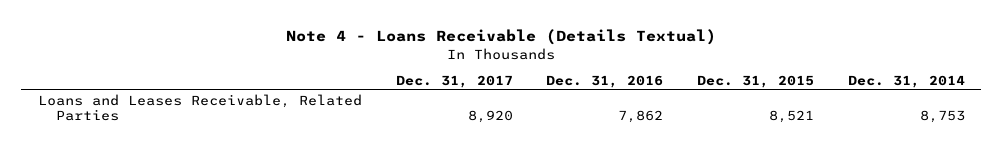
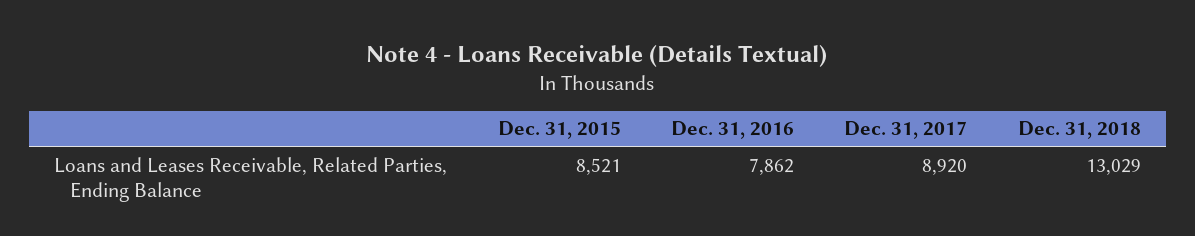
- | Dec. 31, 2017 | Dec. 31, 2016 | Dec. 31, 2015 | Dec. 31, 2014
+ | Dec. 31, 2015 | Dec. 31, 2016 | Dec. 31, 2017 | Dec. 31, 2018
- Loans and Leases Receivable, Related Parties | 8,920 | 7,862 | 8,521 | 8,753
+ Loans and Leases Receivable, Related Parties, Ending Balance | 8,521 | 7,862 | 8,920 | 13,029

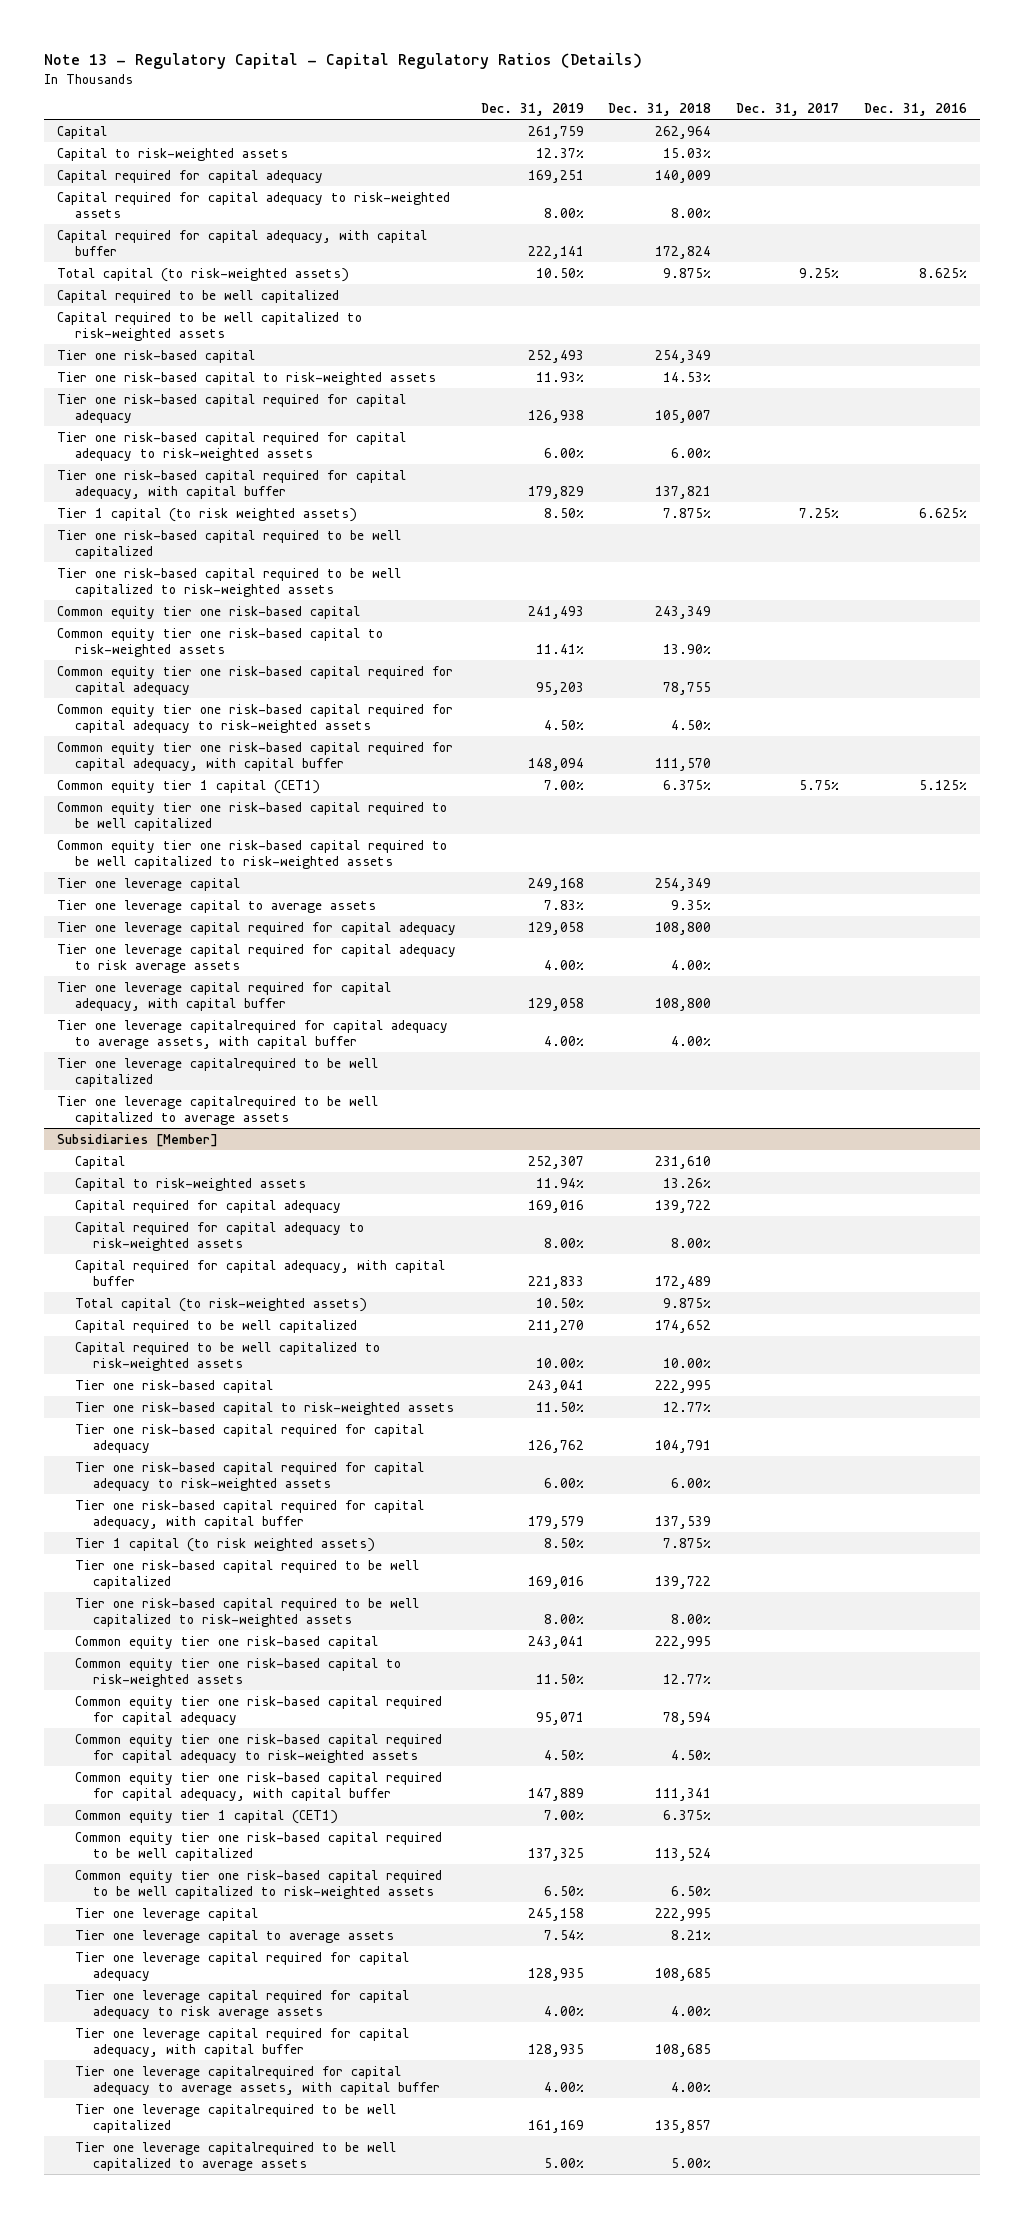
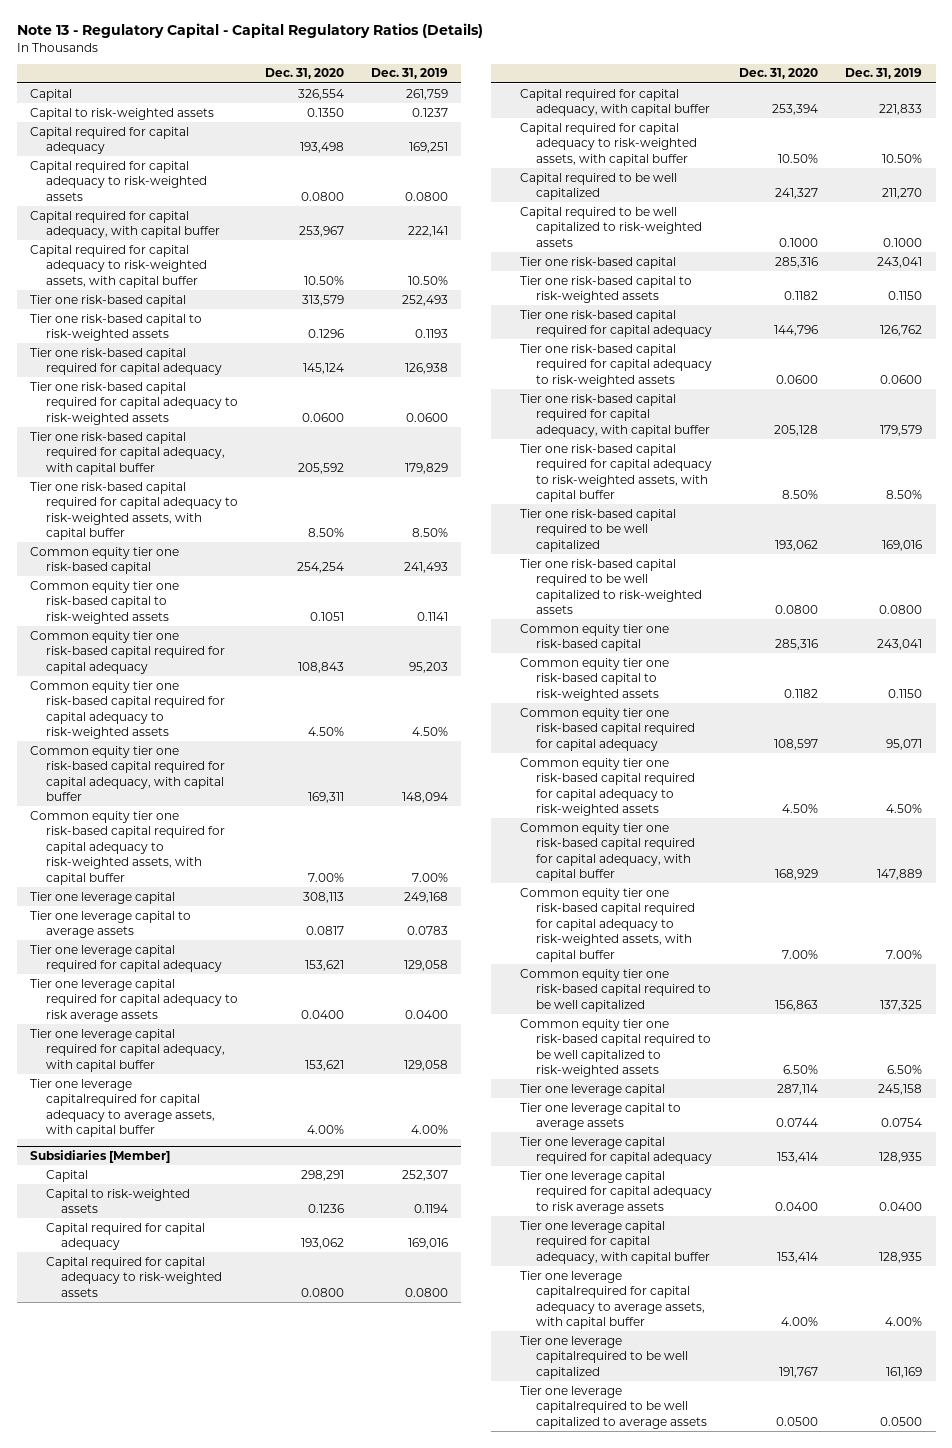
- | Dec. 31, 2019 | Dec. 31, 2018 | Dec. 31, 2017 | Dec. 31, 2016
+ | Dec. 31, 2020 | Dec. 31, 2019
- Capital to risk-weighted assets | 12.37% | 15.03% | |
+ Capital to risk-weighted assets | 0.1350 | 0.1237
- Capital required for capital adequacy to risk-weighted assets | 8.00% | 8.00% | |
+ Capital required for capital adequacy to risk-weighted assets | 0.0800 | 0.0800
- Total capital (to risk-weighted assets) | 10.50% | 9.875% | 9.25% | 8.625%
- Capital required to be well capitalized
- Capital required to be well capitalized to risk-weighted assets
+ Capital required for capital adequacy to risk-weighted assets, with capital buffer | 10.50% | 10.50%
- Tier one risk-based capital to risk-weighted assets | 11.93% | 14.53% | |
+ Tier one risk-based capital to risk-weighted assets | 0.1296 | 0.1193
- Tier one risk-based capital required for capital adequacy to risk-weighted assets | 6.00% | 6.00% | |
+ Tier one risk-based capital required for capital adequacy to risk-weighted assets | 0.0600 | 0.0600
- Tier 1 capital (to risk weighted assets) | 8.50% | 7.875% | 7.25% | 6.625%
- Tier one risk-based capital required to be well capitalized
- Tier one risk-based capital required to be well capitalized to risk-weighted assets
+ Tier one risk-based capital required for capital adequacy to risk-weighted assets, with capital buffer | 8.50% | 8.50%
- Common equity tier one risk-based capital to risk-weighted assets | 11.41% | 13.90% | |
+ Common equity tier one risk-based capital to risk-weighted assets | 0.1051 | 0.1141
- Common equity tier 1 capital (CET1) | 7.00% | 6.375% | 5.75% | 5.125%
- Common equity tier one risk-based capital required to be well capitalized
- Common equity tier one risk-based capital required to be well capitalized to risk-weighted assets
+ Common equity tier one risk-based capital required for capital adequacy to risk-weighted assets, with capital buffer | 7.00% | 7.00%
- Tier one leverage capital to average assets | 7.83% | 9.35% | |
+ Tier one leverage capital to average assets | 0.0817 | 0.0783
- Tier one leverage capital required for capital adequacy to risk average assets | 4.00% | 4.00% | |
+ Tier one leverage capital required for capital adequacy to risk average assets | 0.0400 | 0.0400
- Tier one leverage capitalrequired to be well capitalized
- Tier one leverage capitalrequired to be well capitalized to average assets
@ Subsidiaries [Member]
- Capital to risk-weighted assets | 11.94% | 13.26% | |
+ Capital to risk-weighted assets | 0.1236 | 0.1194
- Capital required for capital adequacy to risk-weighted assets | 8.00% | 8.00% | |
+ Capital required for capital adequacy to risk-weighted assets | 0.0800 | 0.0800
- Total capital (to risk-weighted assets) | 10.50% | 9.875% | |
+ Capital required for capital adequacy to risk-weighted assets, with capital buffer | 10.50% | 10.50%
- Capital required to be well capitalized to risk-weighted assets | 10.00% | 10.00% | |
+ Capital required to be well capitalized to risk-weighted assets | 0.1000 | 0.1000
- Tier one risk-based capital to risk-weighted assets | 11.50% | 12.77% | |
+ Tier one risk-based capital to risk-weighted assets | 0.1182 | 0.1150
- Tier one risk-based capital required for capital adequacy to risk-weighted assets | 6.00% | 6.00% | |
+ Tier one risk-based capital required for capital adequacy to risk-weighted assets | 0.0600 | 0.0600
- Tier 1 capital (to risk weighted assets) | 8.50% | 7.875% | |
+ Tier one risk-based capital required for capital adequacy to risk-weighted assets, with capital buffer | 8.50% | 8.50%
- Tier one risk-based capital required to be well capitalized to risk-weighted assets | 8.00% | 8.00% | |
+ Tier one risk-based capital required to be well capitalized to risk-weighted assets | 0.0800 | 0.0800
- Common equity tier one risk-based capital to risk-weighted assets | 11.50% | 12.77% | |
+ Common equity tier one risk-based capital to risk-weighted assets | 0.1182 | 0.1150
- Common equity tier 1 capital (CET1) | 7.00% | 6.375% | |
+ Common equity tier one risk-based capital required for capital adequacy to risk-weighted assets, with capital buffer | 7.00% | 7.00%
- Tier one leverage capital to average assets | 7.54% | 8.21% | |
+ Tier one leverage capital to average assets | 0.0744 | 0.0754
- Tier one leverage capital required for capital adequacy to risk average assets | 4.00% | 4.00% | |
+ Tier one leverage capital required for capital adequacy to risk average assets | 0.0400 | 0.0400
- Tier one leverage capitalrequired to be well capitalized to average assets | 5.00% | 5.00% | |
+ Tier one leverage capitalrequired to be well capitalized to average assets | 0.0500 | 0.0500

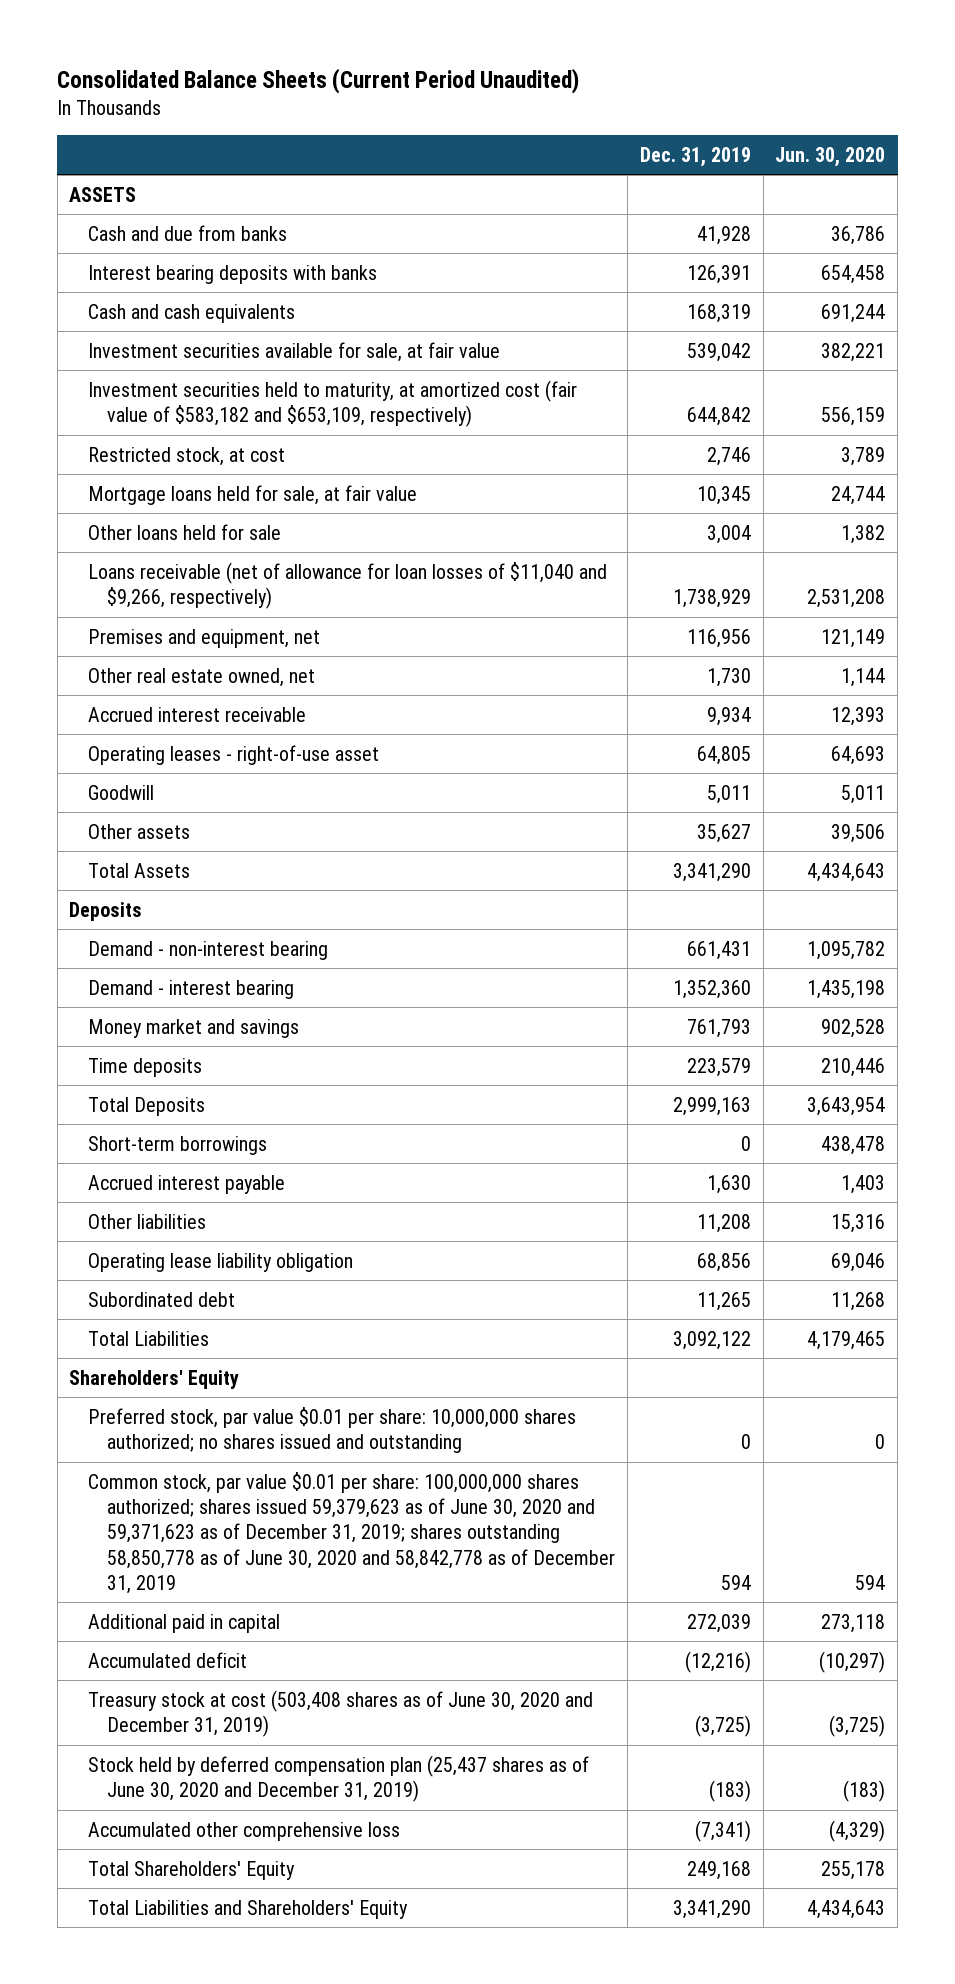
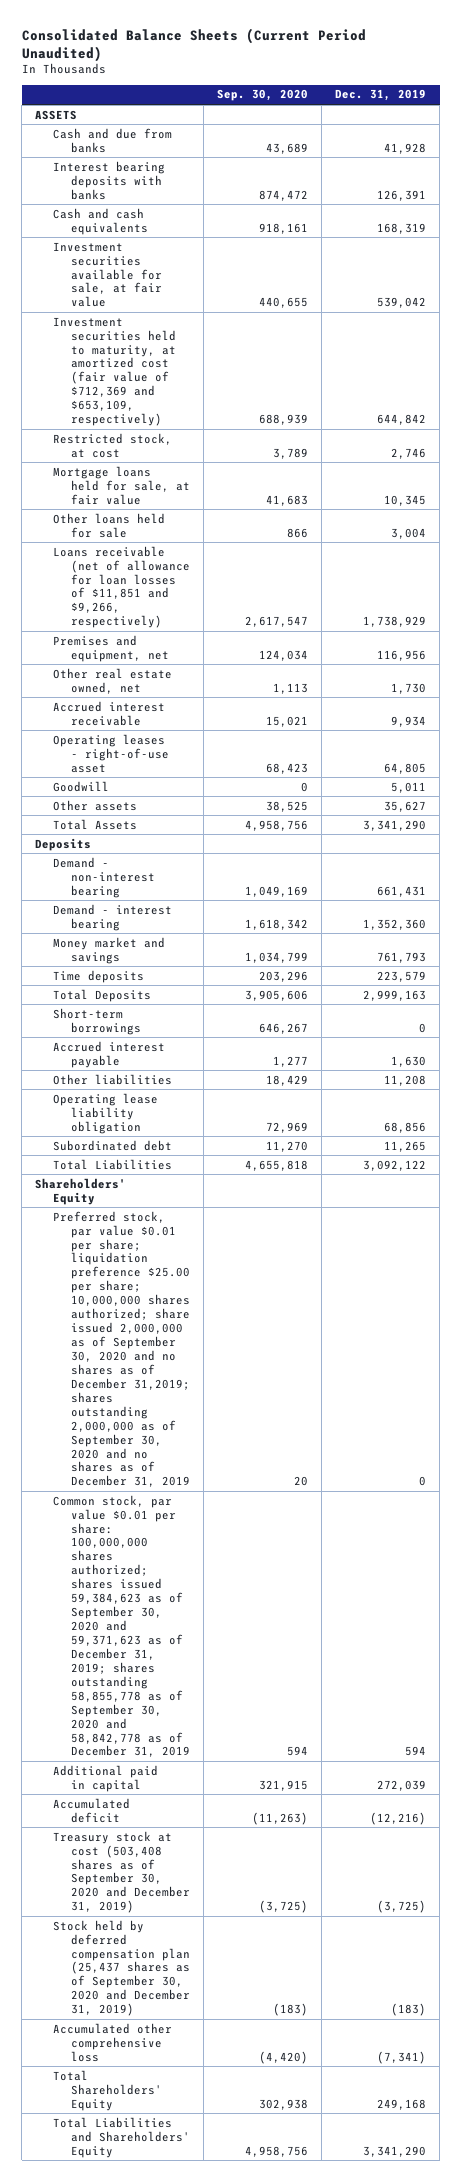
- | Dec. 31, 2019 | Jun. 30, 2020
+ | Sep. 30, 2020 | Dec. 31, 2019
- Investment securities held to maturity, at amortized cost (fair value of $583,182 and $653,109, respectively) | 644,842 | 556,159
+ Investment securities held to maturity, at amortized cost (fair value of $712,369 and $653,109, respectively) | 688,939 | 644,842
- Loans receivable (net of allowance for loan losses of $11,040 and $9,266, respectively) | 1,738,929 | 2,531,208
+ Loans receivable (net of allowance for loan losses of $11,851 and $9,266, respectively) | 2,617,547 | 1,738,929
- Preferred stock, par value $0.01 per share: 10,000,000 shares authorized; no shares issued and outstanding | 0 | 0
- Common stock, par value $0.01 per share: 100,000,000 shares authorized; shares issued 59,379,623 as of June 30, 2020 and 59,371,623 as of December 31, 2019; shares outstanding 58,850,778 as of June 30, 2020 and 58,842,778 as of December 31, 2019 | 594 | 594
+ Preferred stock, par value $0.01 per share; liquidation preference $25.00 per share; 10,000,000 shares authorized; share issued 2,000,000 as of September 30, 2020 and no shares as of December 31,2019; shares outstanding 2,000,000 as of September 30, 2020 and no shares as of December 31, 2019 | 20 | 0
+ Common stock, par value $0.01 per share: 100,000,000 shares authorized; shares issued 59,384,623 as of September 30, 2020 and 59,371,623 as of December 31, 2019; shares outstanding 58,855,778 as of September 30, 2020 and 58,842,778 as of December 31, 2019 | 594 | 594
- Treasury stock at cost (503,408 shares as of June 30, 2020 and December 31, 2019) | (3,725) | (3,725)
- Stock held by deferred compensation plan (25,437 shares as of June 30, 2020 and December 31, 2019) | (183) | (183)
+ Treasury stock at cost (503,408 shares as of September 30, 2020 and December 31, 2019) | (3,725) | (3,725)
+ Stock held by deferred compensation plan (25,437 shares as of September 30, 2020 and December 31, 2019) | (183) | (183)

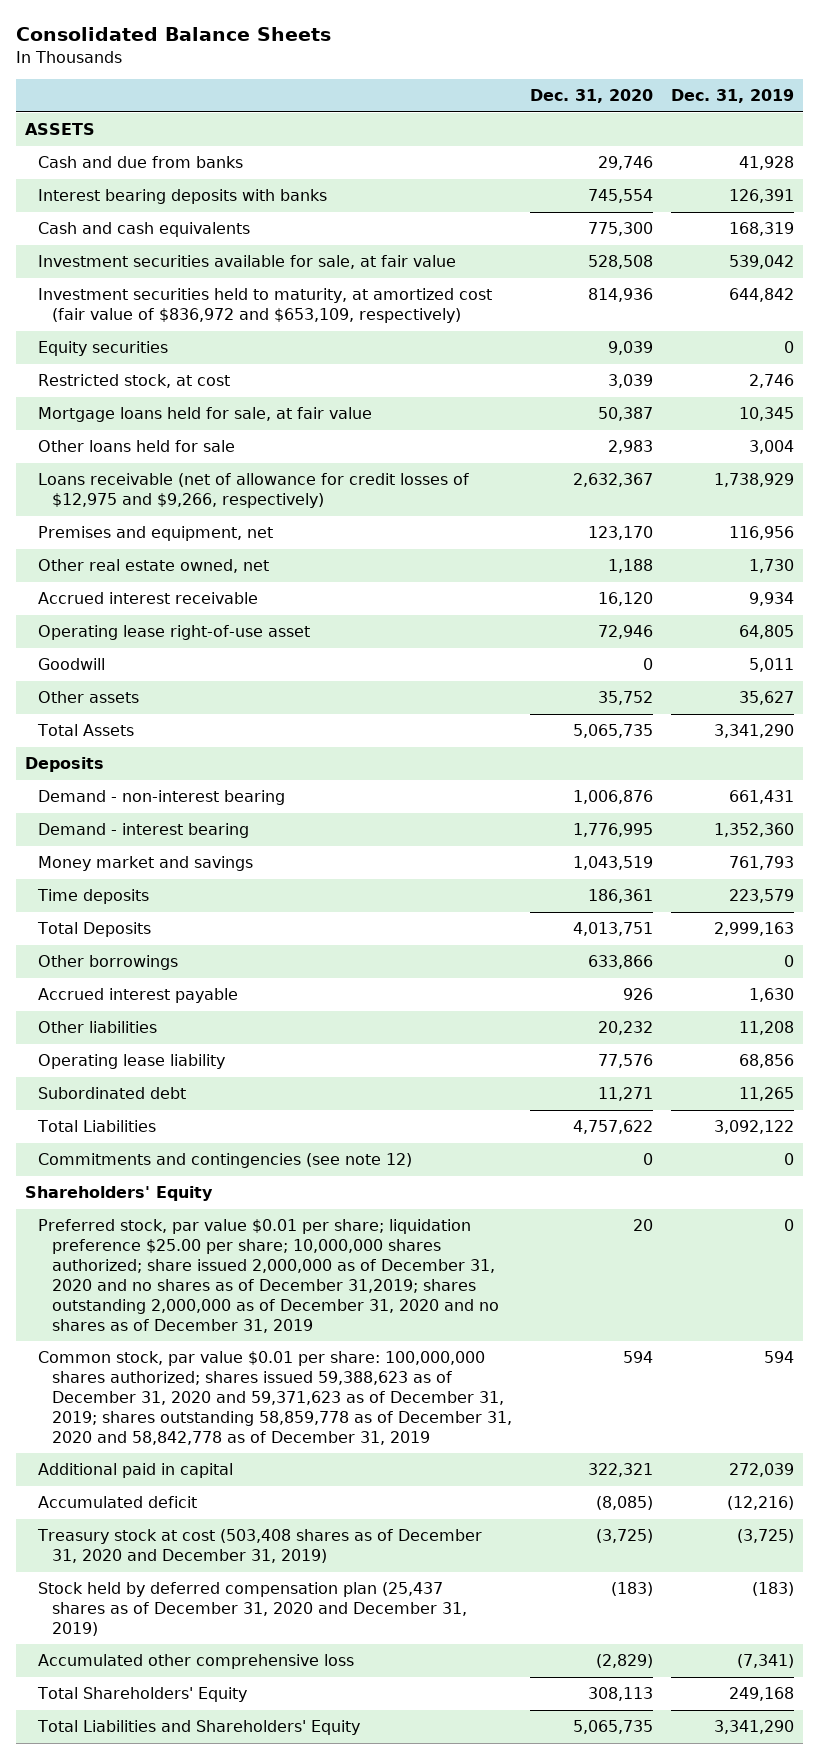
- Consolidated Balance Sheets (Current Period Unaudited)
+ Consolidated Balance Sheets
- | Sep. 30, 2020 | Dec. 31, 2019
+ | Dec. 31, 2020 | Dec. 31, 2019
- Investment securities held to maturity, at amortized cost (fair value of $712,369 and $653,109, respectively) | 688,939 | 644,842
+ Investment securities held to maturity, at amortized cost (fair value of $836,972 and $653,109, respectively) | 814,936 | 644,842
+ Equity securities | 9,039 | 0
- Loans receivable (net of allowance for loan losses of $11,851 and $9,266, respectively) | 2,617,547 | 1,738,929
+ Loans receivable (net of allowance for credit losses of $12,975 and $9,266, respectively) | 2,632,367 | 1,738,929
- Operating leases - right-of-use asset | 68,423 | 64,805
+ Operating lease right-of-use asset | 72,946 | 64,805
- Short-term borrowings | 646,267 | 0
+ Other borrowings | 633,866 | 0
- Operating lease liability obligation | 72,969 | 68,856
+ Operating lease liability | 77,576 | 68,856
+ Commitments and contingencies (see note 12) | 0 | 0
- Preferred stock, par value $0.01 per share; liquidation preference $25.00 per share; 10,000,000 shares authorized; share issued 2,000,000 as of September 30, 2020 and no shares as of December 31,2019; shares outstanding 2,000,000 as of September 30, 2020 and no shares as of December 31, 2019 | 20 | 0
- Common stock, par value $0.01 per share: 100,000,000 shares authorized; shares issued 59,384,623 as of September 30, 2020 and 59,371,623 as of December 31, 2019; shares outstanding 58,855,778 as of September 30, 2020 and 58,842,778 as of December 31, 2019 | 594 | 594
+ Preferred stock, par value $0.01 per share; liquidation preference $25.00 per share; 10,000,000 shares authorized; share issued 2,000,000 as of December 31, 2020 and no shares as of December 31,2019; shares outstanding 2,000,000 as of December 31, 2020 and no shares as of December 31, 2019 | 20 | 0
+ Common stock, par value $0.01 per share: 100,000,000 shares authorized; shares issued 59,388,623 as of December 31, 2020 and 59,371,623 as of December 31, 2019; shares outstanding 58,859,778 as of December 31, 2020 and 58,842,778 as of December 31, 2019 | 594 | 594
- Treasury stock at cost (503,408 shares as of September 30, 2020 and December 31, 2019) | (3,725) | (3,725)
- Stock held by deferred compensation plan (25,437 shares as of September 30, 2020 and December 31, 2019) | (183) | (183)
+ Treasury stock at cost (503,408 shares as of December 31, 2020 and December 31, 2019) | (3,725) | (3,725)
+ Stock held by deferred compensation plan (25,437 shares as of December 31, 2020 and December 31, 2019) | (183) | (183)

